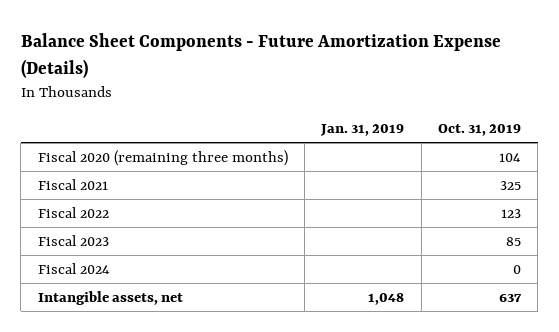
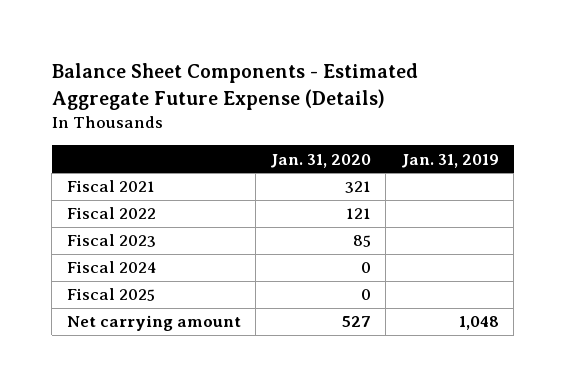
- Balance Sheet Components - Future Amortization Expense (Details)
+ Balance Sheet Components - Estimated Aggregate Future Expense (Details)
- | Jan. 31, 2019 | Oct. 31, 2019
+ | Jan. 31, 2020 | Jan. 31, 2019
- Fiscal 2020 (remaining three months) | | 104
- Intangible assets, net | 1,048 | 637
+ Fiscal 2025 | 0 |
+ Net carrying amount | 527 | 1,048

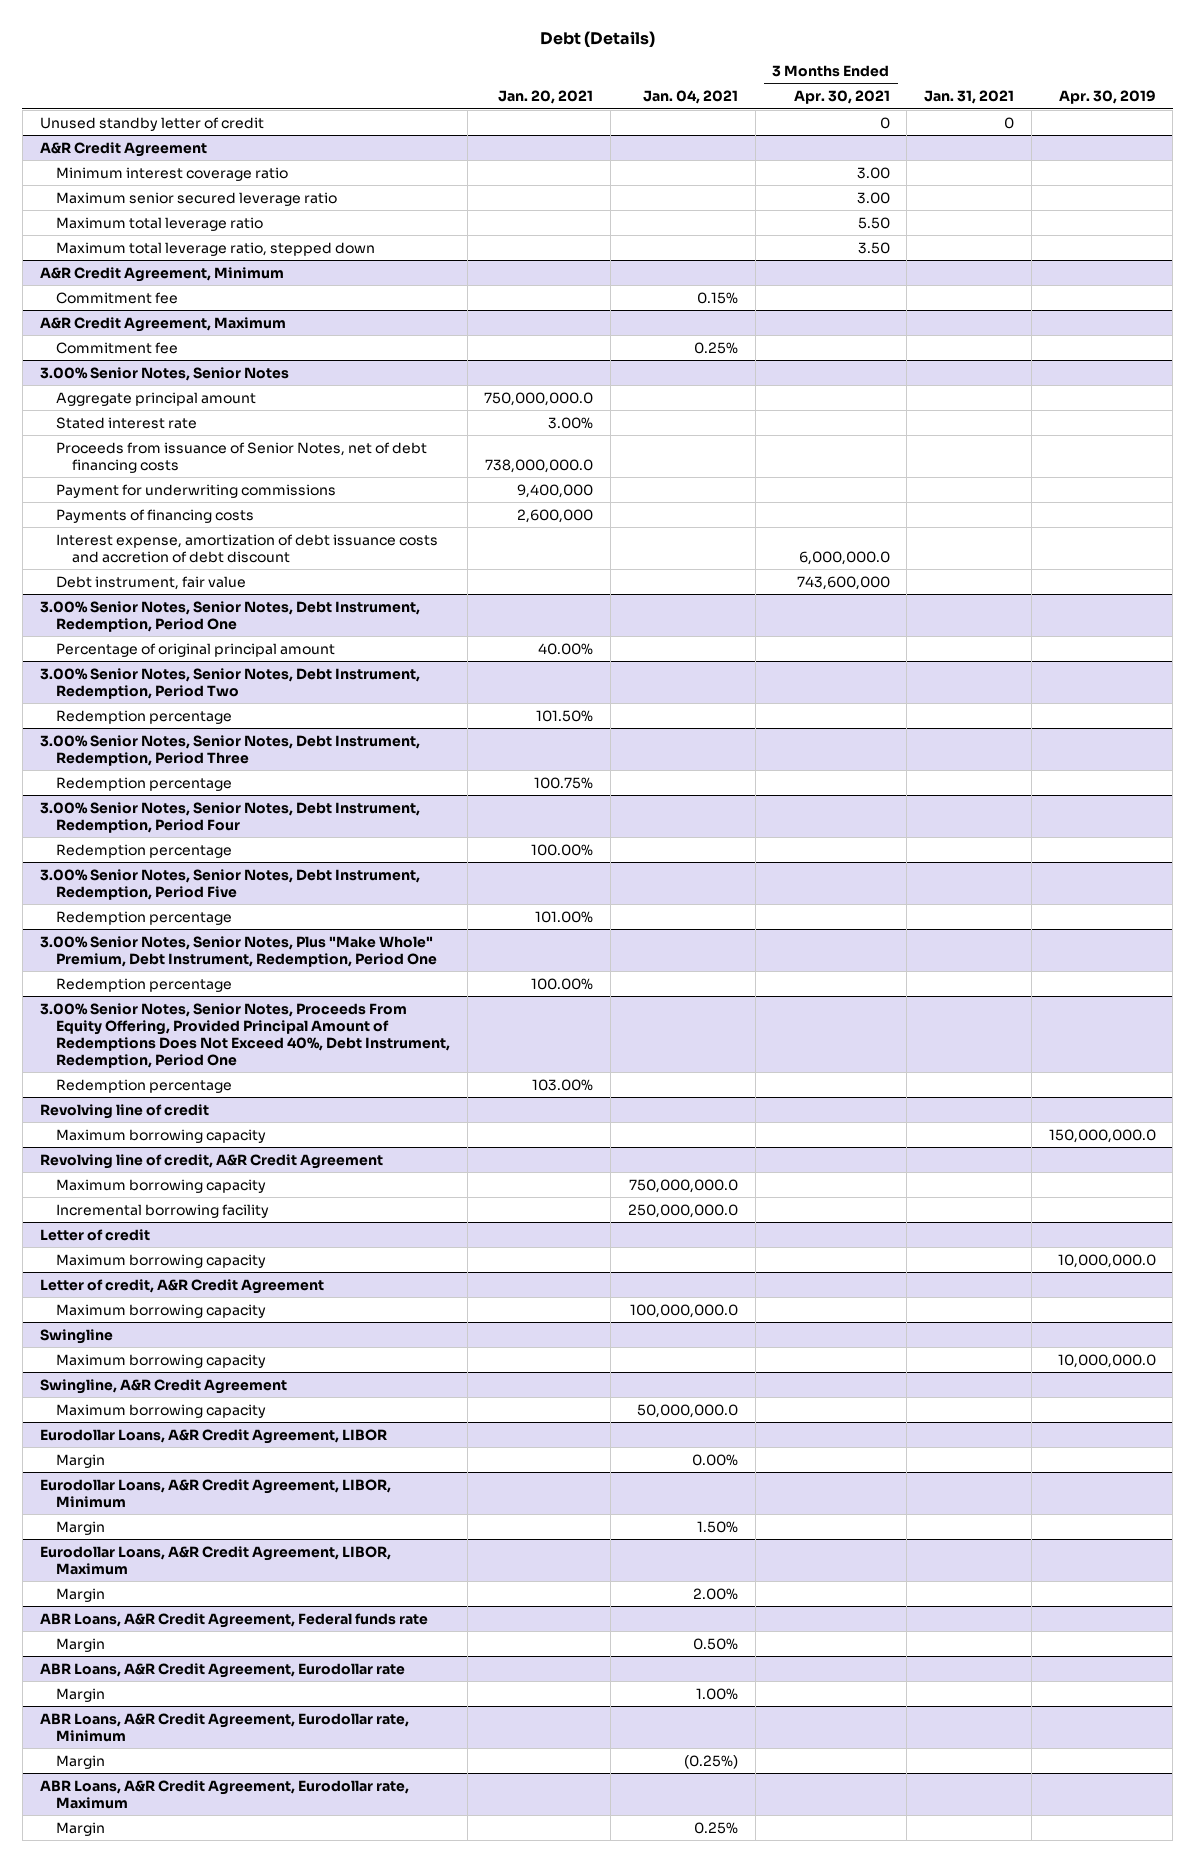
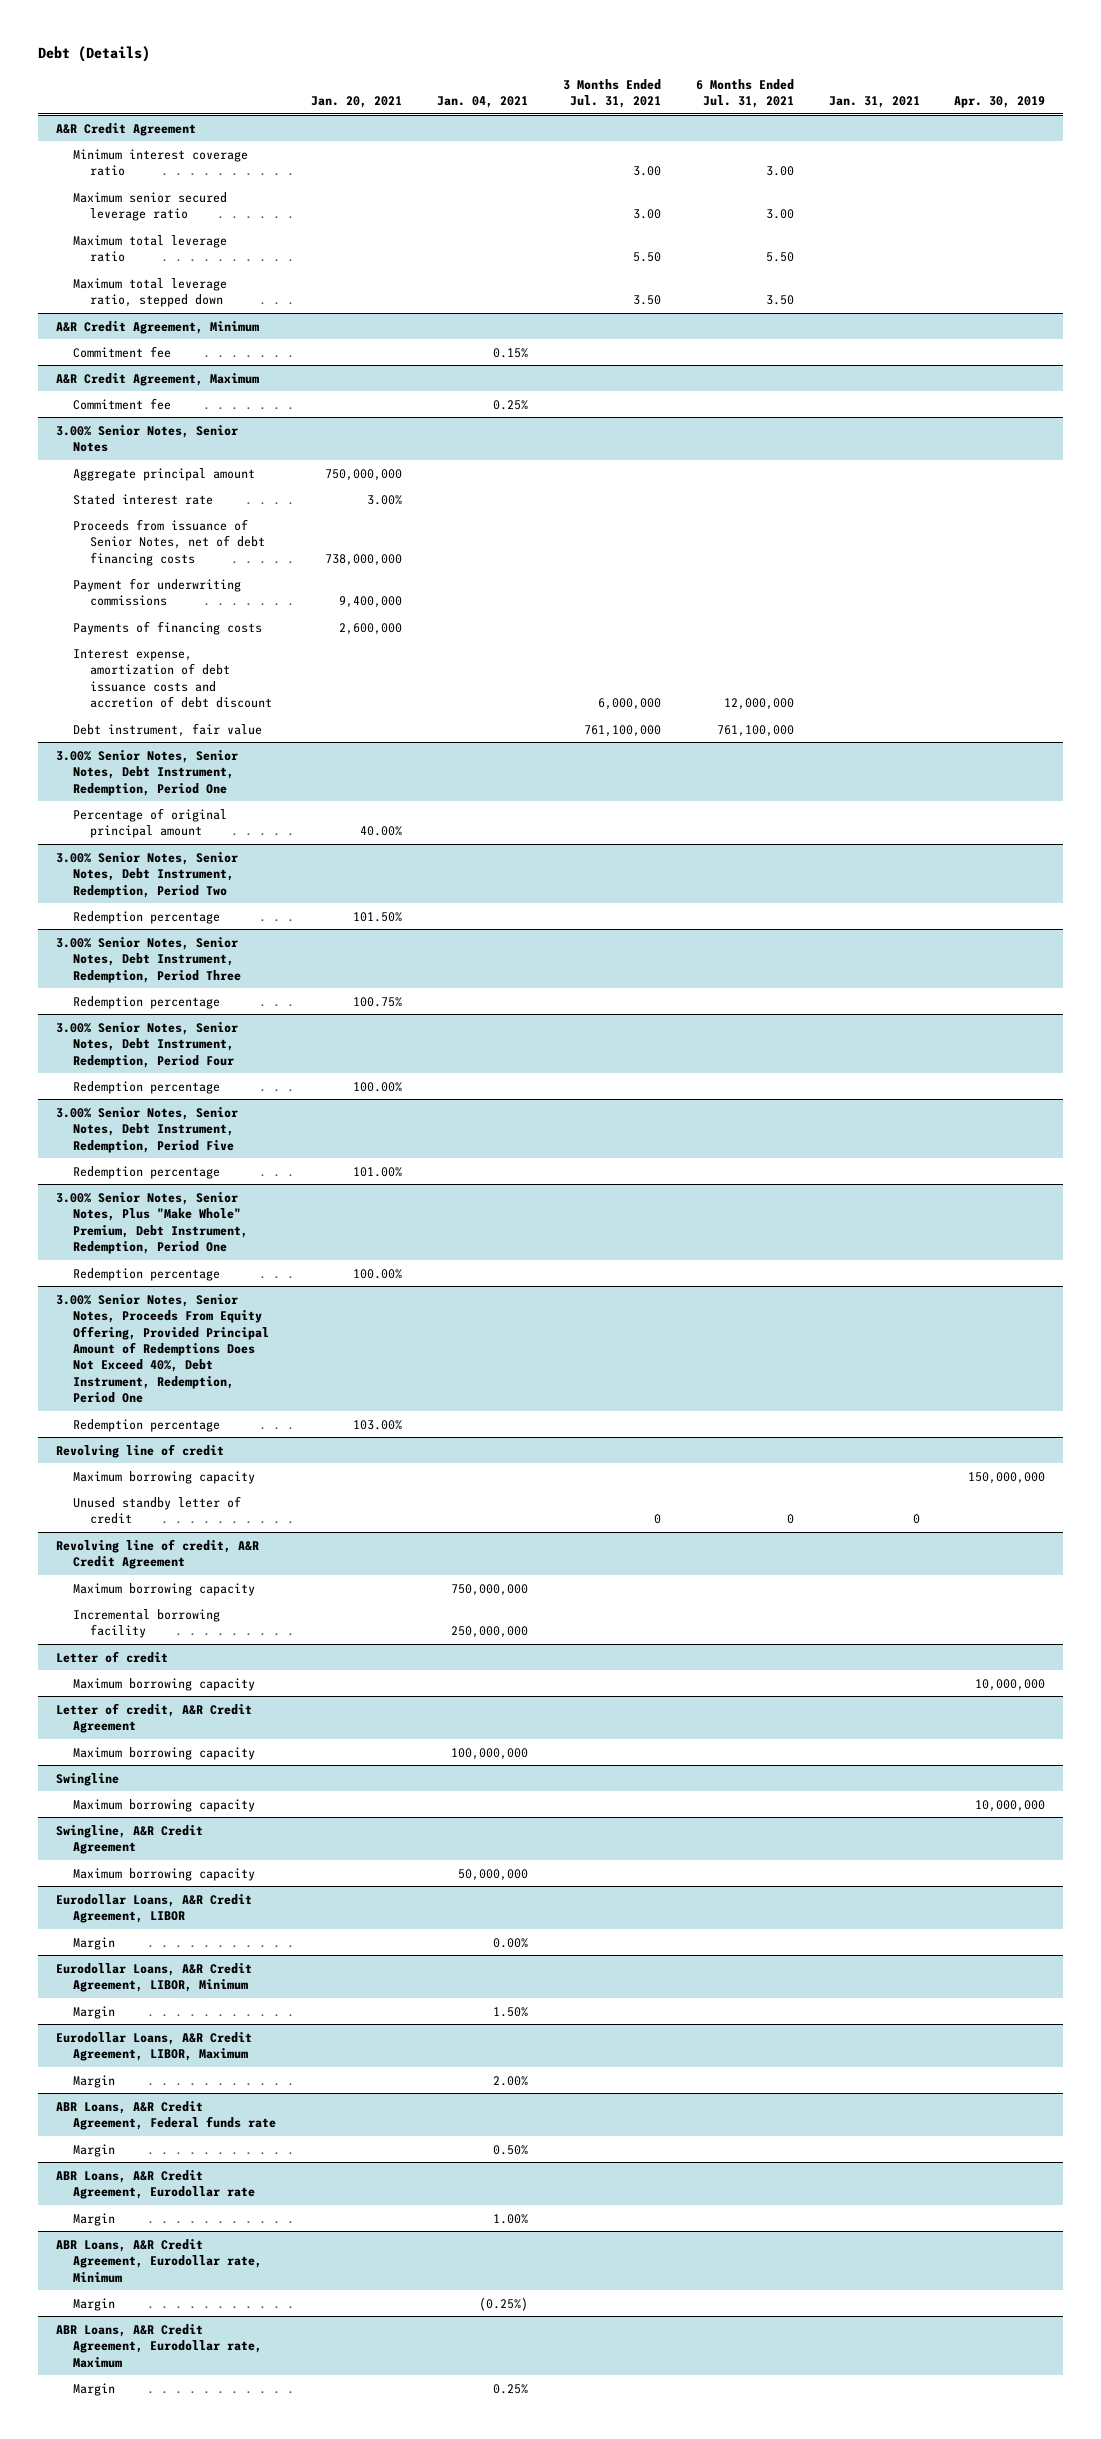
- | Jan. 20, 2021 | Jan. 04, 2021 | 3 Months Ended Apr. 30, 2021 | Jan. 31, 2021 | Apr. 30, 2019
+ | Jan. 20, 2021 | Jan. 04, 2021 | 3 Months Ended Jul. 31, 2021 | 6 Months Ended Jul. 31, 2021 | Jan. 31, 2021 | Apr. 30, 2019
- Unused standby letter of credit | | | 0 | 0 |
@ 3.00% Senior Notes, Senior Notes
- Aggregate principal amount | 750,000,000.0 | | | |
+ Aggregate principal amount | 750,000,000 | | | | |
- Proceeds from issuance of Senior Notes, net of debt financing costs | 738,000,000.0 | | | |
+ Proceeds from issuance of Senior Notes, net of debt financing costs | 738,000,000 | | | | |
@ Revolving line of credit
- Maximum borrowing capacity | | | | | 150,000,000.0
+ Maximum borrowing capacity | | | | | | 150,000,000
+ Unused standby letter of credit | | | 0 | 0 | 0 |
@ Revolving line of credit, A&R Credit Agreement
- Maximum borrowing capacity | | 750,000,000.0 | | |
- Incremental borrowing facility | | 250,000,000.0 | | |
+ Maximum borrowing capacity | | 750,000,000 | | | |
+ Incremental borrowing facility | | 250,000,000 | | | |
@ Letter of credit
- Maximum borrowing capacity | | | | | 10,000,000.0
+ Maximum borrowing capacity | | | | | | 10,000,000
@ Letter of credit, A&R Credit Agreement
- Maximum borrowing capacity | | 100,000,000.0 | | |
+ Maximum borrowing capacity | | 100,000,000 | | | |
@ Swingline
- Maximum borrowing capacity | | | | | 10,000,000.0
+ Maximum borrowing capacity | | | | | | 10,000,000
@ Swingline, A&R Credit Agreement
- Maximum borrowing capacity | | 50,000,000.0 | | |
+ Maximum borrowing capacity | | 50,000,000 | | | |

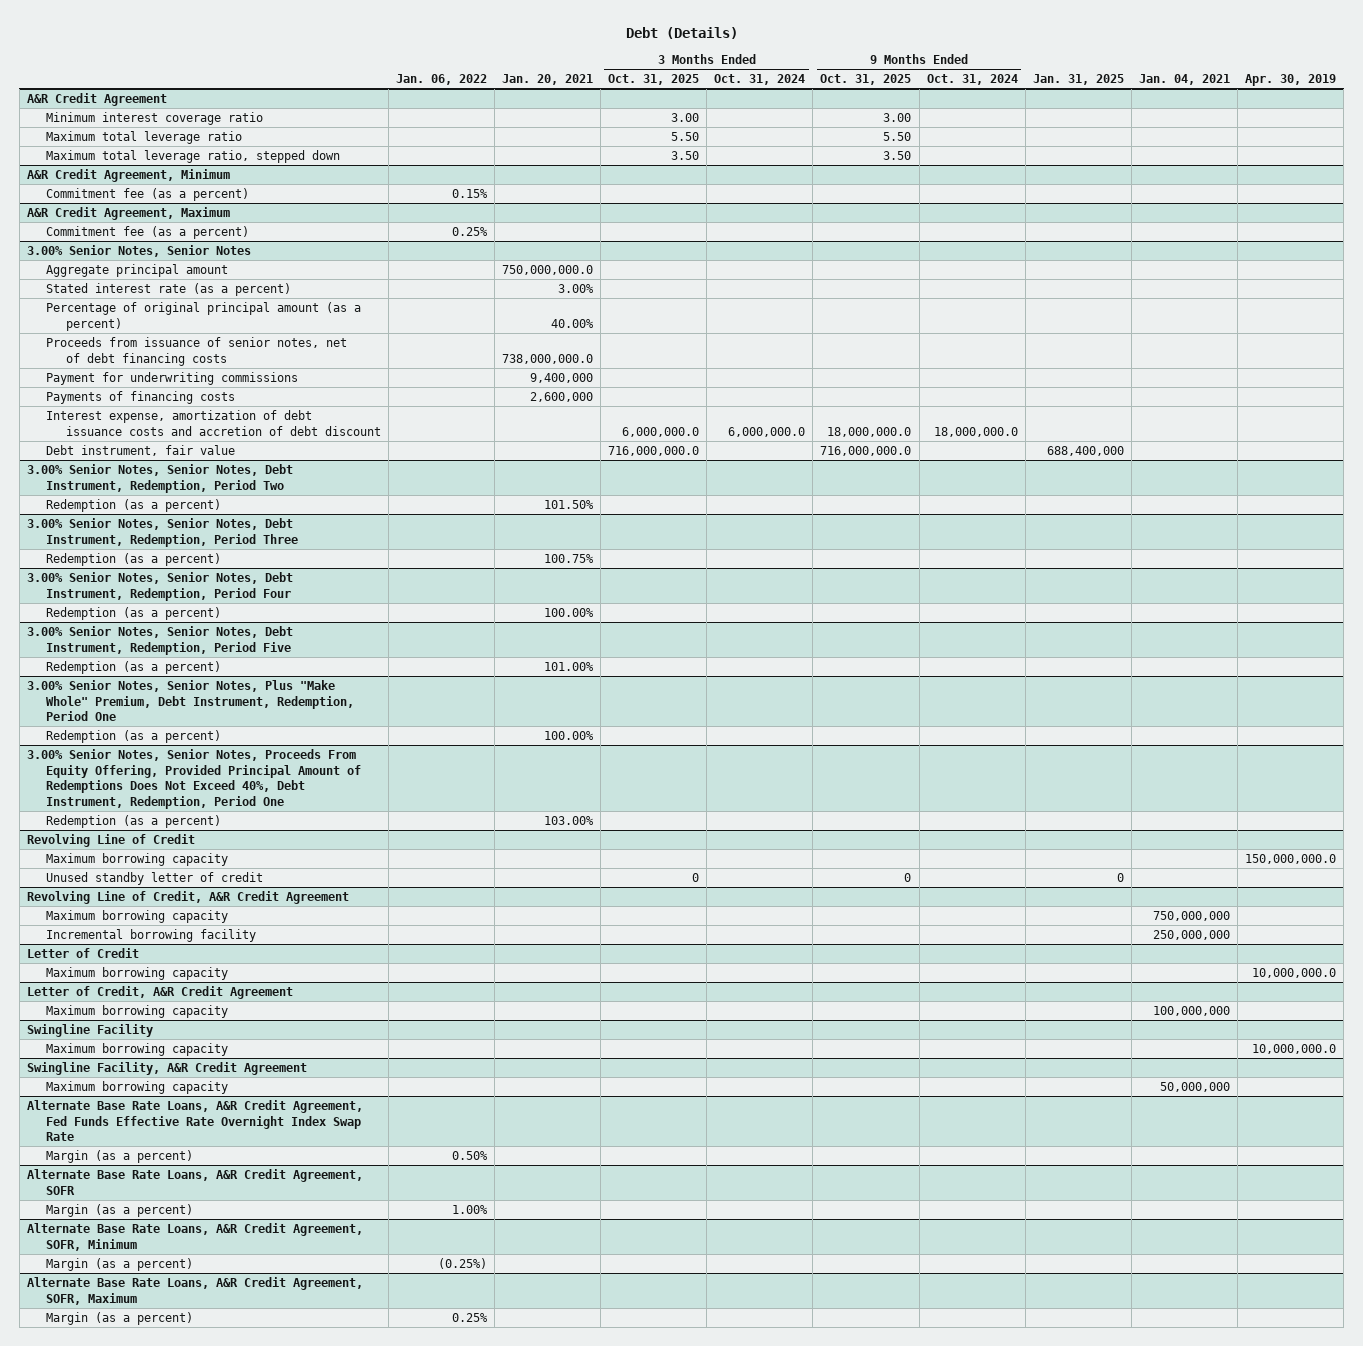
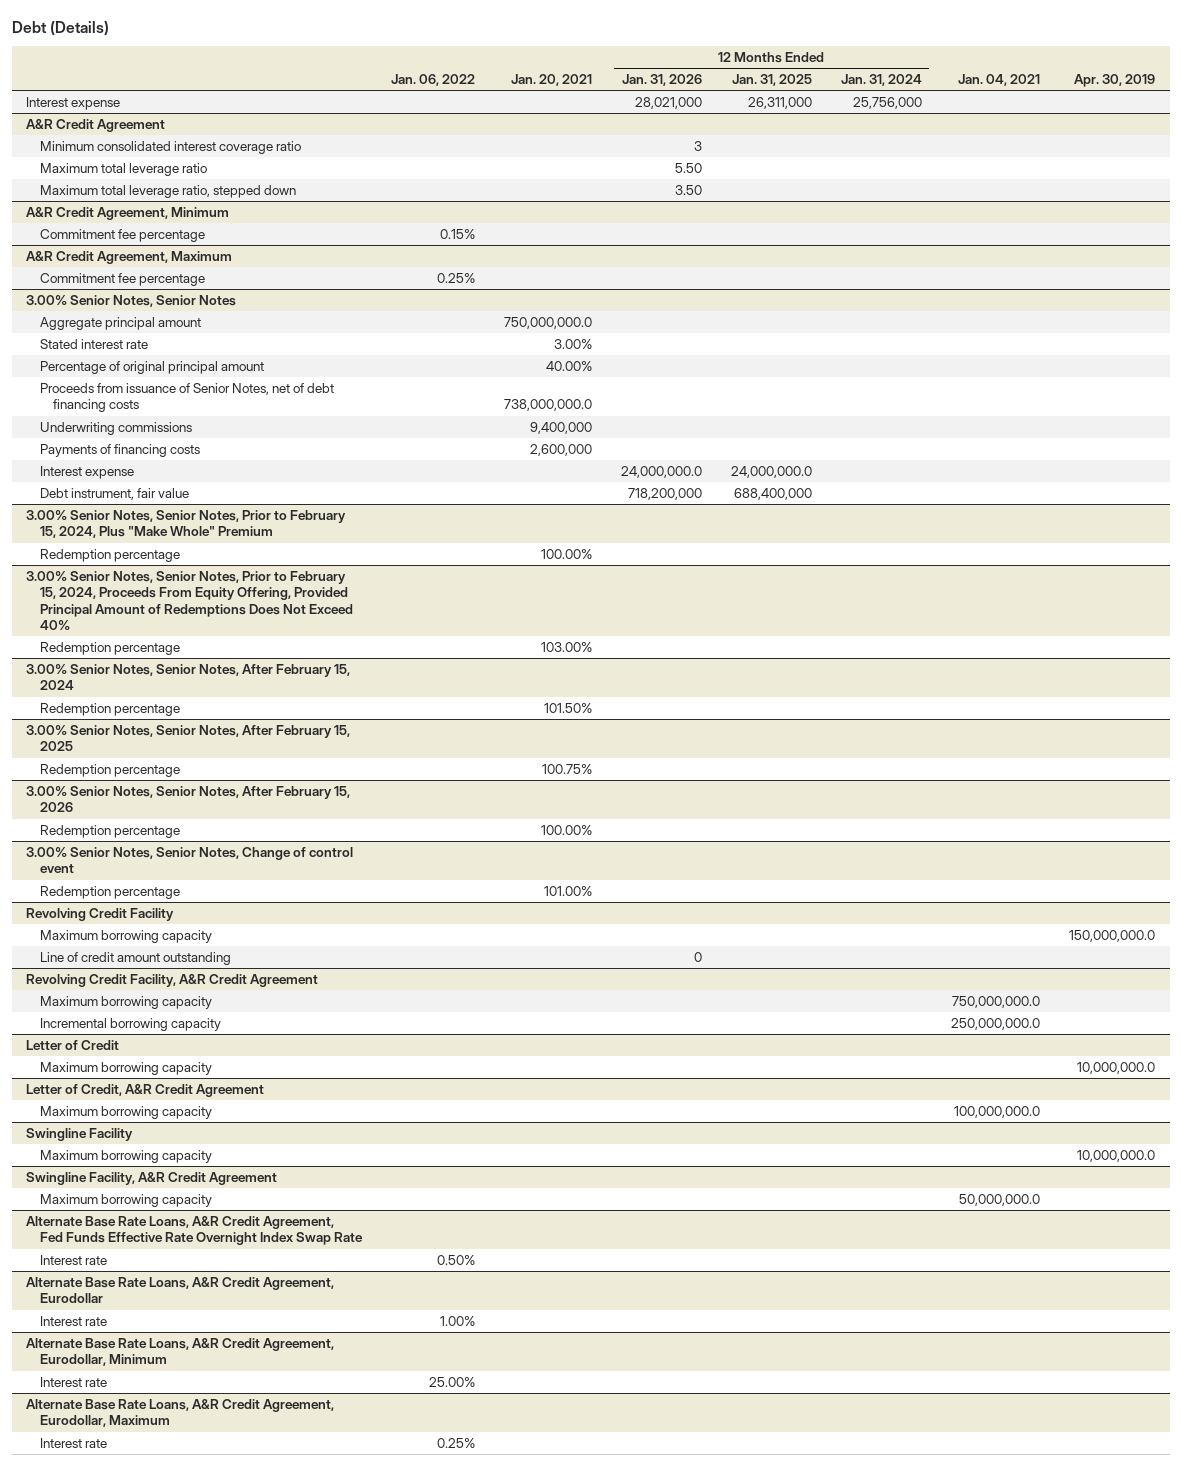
- | Jan. 06, 2022 | Jan. 20, 2021 | 3 Months Ended Oct. 31, 2025 | 3 Months Ended Oct. 31, 2024 | 9 Months Ended Oct. 31, 2025 | 9 Months Ended Oct. 31, 2024 | Jan. 31, 2025 | Jan. 04, 2021 | Apr. 30, 2019
+ | Jan. 06, 2022 | Jan. 20, 2021 | 12 Months Ended Jan. 31, 2026 | 12 Months Ended Jan. 31, 2025 | 12 Months Ended Jan. 31, 2024 | Jan. 04, 2021 | Apr. 30, 2019
+ Interest expense | | | 28,021,000 | 26,311,000 | 25,756,000 | |
@ A&R Credit Agreement
- Minimum interest coverage ratio | | | 3.00 | | 3.00 | | | |
+ Minimum consolidated interest coverage ratio | | | 3 | | | |
@ A&R Credit Agreement, Minimum
- Commitment fee (as a percent) | 0.15% | | | | | | | |
+ Commitment fee percentage | 0.15% | | | | | |
@ A&R Credit Agreement, Maximum
- Commitment fee (as a percent) | 0.25% | | | | | | | |
+ Commitment fee percentage | 0.25% | | | | | |
@ 3.00% Senior Notes, Senior Notes
- Stated interest rate (as a percent) | | 3.00% | | | | | | |
- Percentage of original principal amount (as a percent) | | 40.00% | | | | | | |
- Proceeds from issuance of senior notes, net of debt financing costs | | 738,000,000.0 | | | | | | |
- Payment for underwriting commissions | | 9,400,000 | | | | | | |
+ Stated interest rate | | 3.00% | | | | |
+ Percentage of original principal amount | | 40.00% | | | | |
+ Proceeds from issuance of Senior Notes, net of debt financing costs | | 738,000,000.0 | | | | |
+ Underwriting commissions | | 9,400,000 | | | | |
- Interest expense, amortization of debt issuance costs and accretion of debt discount | | | 6,000,000.0 | 6,000,000.0 | 18,000,000.0 | 18,000,000.0 | | |
+ Interest expense | | | 24,000,000.0 | 24,000,000.0 | | |
- 3.00% Senior Notes, Senior Notes, Debt Instrument, Redemption, Period Two
- Redemption (as a percent) | | 101.50% | | | | | | |
- 3.00% Senior Notes, Senior Notes, Debt Instrument, Redemption, Period Three
- Redemption (as a percent) | | 100.75% | | | | | | |
- 3.00% Senior Notes, Senior Notes, Debt Instrument, Redemption, Period Four
- Redemption (as a percent) | | 100.00% | | | | | | |
- 3.00% Senior Notes, Senior Notes, Debt Instrument, Redemption, Period Five
- Redemption (as a percent) | | 101.00% | | | | | | |
- 3.00% Senior Notes, Senior Notes, Plus "Make Whole" Premium, Debt Instrument, Redemption, Period One
- Redemption (as a percent) | | 100.00% | | | | | | |
- 3.00% Senior Notes, Senior Notes, Proceeds From Equity Offering, Provided Principal Amount of Redemptions Does Not Exceed 40%, Debt Instrument, Redemption, Period One
- Redemption (as a percent) | | 103.00% | | | | | | |
- Revolving Line of Credit
+ 3.00% Senior Notes, Senior Notes, Prior to February 15, 2024, Plus "Make Whole" Premium
+ Redemption percentage | | 100.00% | | | | |
+ 3.00% Senior Notes, Senior Notes, Prior to February 15, 2024, Proceeds From Equity Offering, Provided Principal Amount of Redemptions Does Not Exceed 40%
+ Redemption percentage | | 103.00% | | | | |
+ 3.00% Senior Notes, Senior Notes, After February 15, 2024
+ Redemption percentage | | 101.50% | | | | |
+ 3.00% Senior Notes, Senior Notes, After February 15, 2025
+ Redemption percentage | | 100.75% | | | | |
+ 3.00% Senior Notes, Senior Notes, After February 15, 2026
+ Redemption percentage | | 100.00% | | | | |
+ 3.00% Senior Notes, Senior Notes, Change of control event
+ Redemption percentage | | 101.00% | | | | |
+ Revolving Credit Facility
- Unused standby letter of credit | | | 0 | | 0 | | 0 | |
- Revolving Line of Credit, A&R Credit Agreement
- Maximum borrowing capacity | | | | | | | | 750,000,000 |
- Incremental borrowing facility | | | | | | | | 250,000,000 |
+ Line of credit amount outstanding | | | 0 | | | |
+ Revolving Credit Facility, A&R Credit Agreement
+ Maximum borrowing capacity | | | | | | 750,000,000.0 |
+ Incremental borrowing capacity | | | | | | 250,000,000.0 |
@ Letter of Credit, A&R Credit Agreement
- Maximum borrowing capacity | | | | | | | | 100,000,000 |
+ Maximum borrowing capacity | | | | | | 100,000,000.0 |
@ Swingline Facility, A&R Credit Agreement
- Maximum borrowing capacity | | | | | | | | 50,000,000 |
+ Maximum borrowing capacity | | | | | | 50,000,000.0 |
@ Alternate Base Rate Loans, A&R Credit Agreement, Fed Funds Effective Rate Overnight Index Swap Rate
- Margin (as a percent) | 0.50% | | | | | | | |
- Alternate Base Rate Loans, A&R Credit Agreement, SOFR
- Margin (as a percent) | 1.00% | | | | | | | |
- Alternate Base Rate Loans, A&R Credit Agreement, SOFR, Minimum
- Margin (as a percent) | (0.25%) | | | | | | | |
- Alternate Base Rate Loans, A&R Credit Agreement, SOFR, Maximum
- Margin (as a percent) | 0.25% | | | | | | | |
@ Alternate Base Rate Loans, A&R Credit Agreement, Fed Funds Effective Rate Overnight Index Swap Rate
+ Interest rate | 0.50% | | | | | |
+ Alternate Base Rate Loans, A&R Credit Agreement, Eurodollar
+ Interest rate | 1.00% | | | | | |
+ Alternate Base Rate Loans, A&R Credit Agreement, Eurodollar, Minimum
+ Interest rate | 25.00% | | | | | |
+ Alternate Base Rate Loans, A&R Credit Agreement, Eurodollar, Maximum
+ Interest rate | 0.25% | | | | | |

